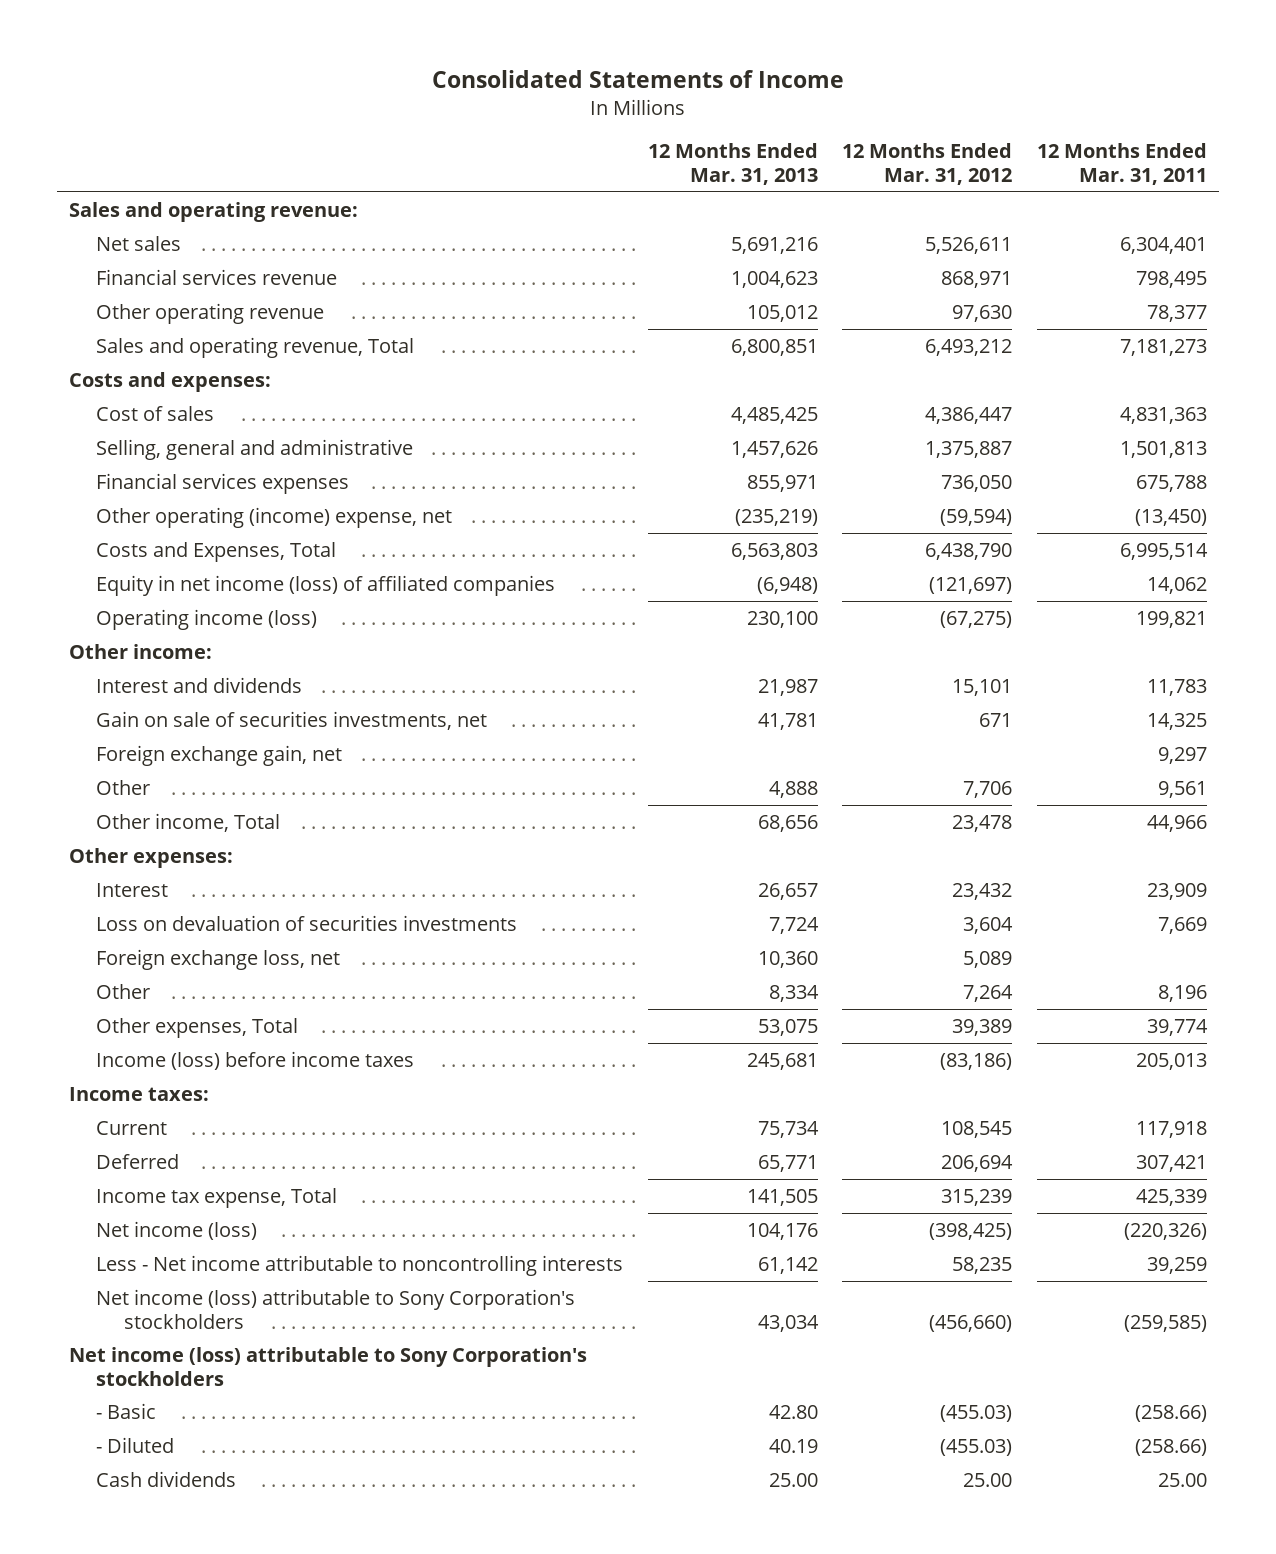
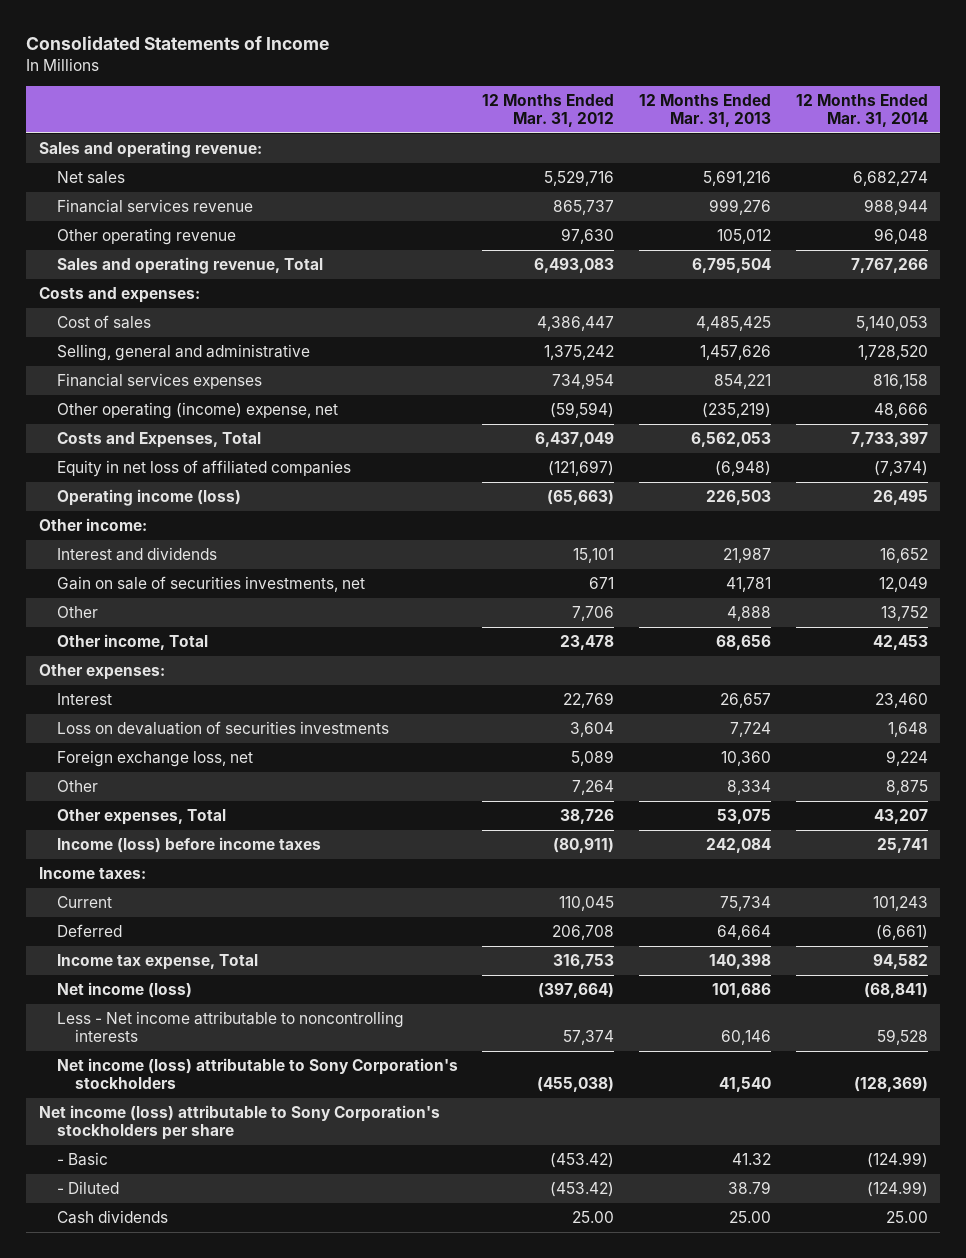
- | 12 Months Ended Mar. 31, 2013 | 12 Months Ended Mar. 31, 2012 | 12 Months Ended Mar. 31, 2011
+ | 12 Months Ended Mar. 31, 2012 | 12 Months Ended Mar. 31, 2013 | 12 Months Ended Mar. 31, 2014
- Net sales | 5,691,216 | 5,526,611 | 6,304,401
- Financial services revenue | 1,004,623 | 868,971 | 798,495
+ Net sales | 5,529,716 | 5,691,216 | 6,682,274
+ Financial services revenue | 865,737 | 999,276 | 988,944
- Sales and operating revenue, Total | 6,800,851 | 6,493,212 | 7,181,273
+ Sales and operating revenue, Total | 6,493,083 | 6,795,504 | 7,767,266
- Selling, general and administrative | 1,457,626 | 1,375,887 | 1,501,813
- Financial services expenses | 855,971 | 736,050 | 675,788
+ Selling, general and administrative | 1,375,242 | 1,457,626 | 1,728,520
+ Financial services expenses | 734,954 | 854,221 | 816,158
- Costs and Expenses, Total | 6,563,803 | 6,438,790 | 6,995,514
- Equity in net income (loss) of affiliated companies | (6,948) | (121,697) | 14,062
- Operating income (loss) | 230,100 | (67,275) | 199,821
+ Costs and Expenses, Total | 6,437,049 | 6,562,053 | 7,733,397
+ Equity in net loss of affiliated companies | (121,697) | (6,948) | (7,374)
+ Operating income (loss) | (65,663) | 226,503 | 26,495
- Foreign exchange gain, net | | | 9,297
- Interest | 26,657 | 23,432 | 23,909
+ Interest | 22,769 | 26,657 | 23,460
- Other expenses, Total | 53,075 | 39,389 | 39,774
- Income (loss) before income taxes | 245,681 | (83,186) | 205,013
+ Other expenses, Total | 38,726 | 53,075 | 43,207
+ Income (loss) before income taxes | (80,911) | 242,084 | 25,741
- Current | 75,734 | 108,545 | 117,918
- Deferred | 65,771 | 206,694 | 307,421
- Income tax expense, Total | 141,505 | 315,239 | 425,339
- Net income (loss) | 104,176 | (398,425) | (220,326)
- Less - Net income attributable to noncontrolling interests | 61,142 | 58,235 | 39,259
- Net income (loss) attributable to Sony Corporation's stockholders | 43,034 | (456,660) | (259,585)
- Net income (loss) attributable to Sony Corporation's stockholders
- - Basic | 42.80 | (455.03) | (258.66)
- - Diluted | 40.19 | (455.03) | (258.66)
+ Current | 110,045 | 75,734 | 101,243
+ Deferred | 206,708 | 64,664 | (6,661)
+ Income tax expense, Total | 316,753 | 140,398 | 94,582
+ Net income (loss) | (397,664) | 101,686 | (68,841)
+ Less - Net income attributable to noncontrolling interests | 57,374 | 60,146 | 59,528
+ Net income (loss) attributable to Sony Corporation's stockholders | (455,038) | 41,540 | (128,369)
+ Net income (loss) attributable to Sony Corporation's stockholders per share
+ - Basic | (453.42) | 41.32 | (124.99)
+ - Diluted | (453.42) | 38.79 | (124.99)

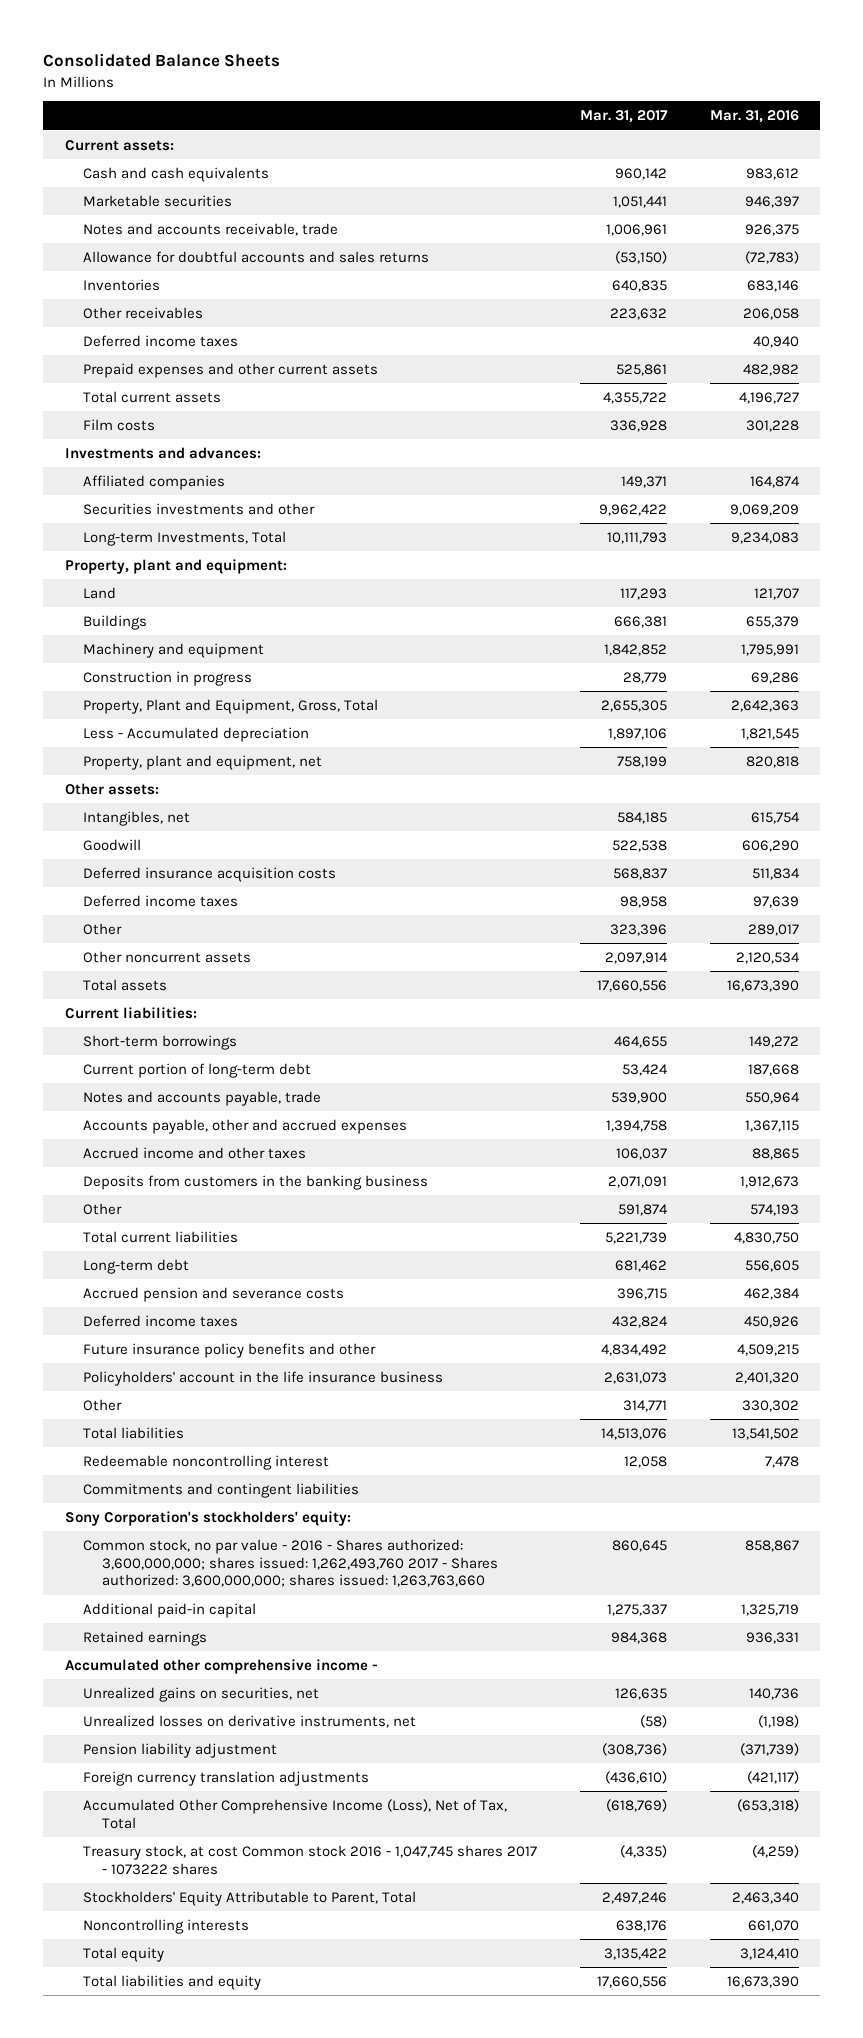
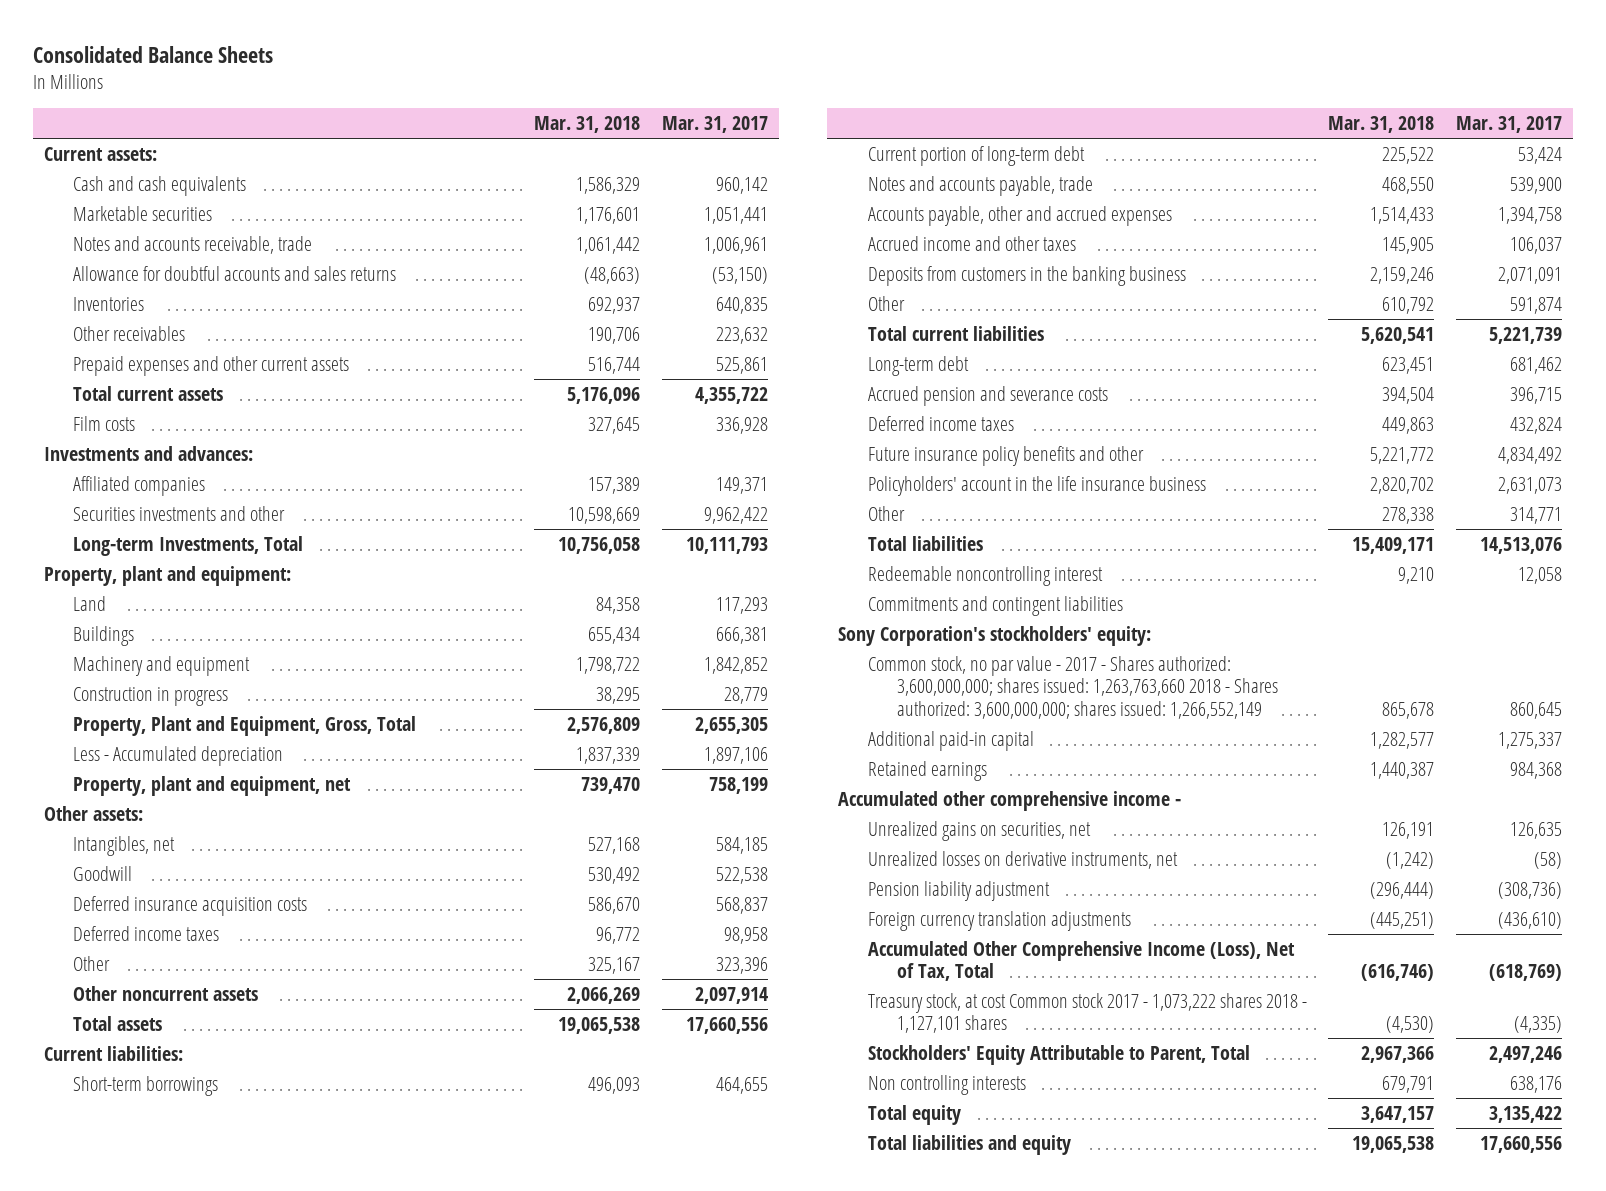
- | Mar. 31, 2017 | Mar. 31, 2016
+ | Mar. 31, 2018 | Mar. 31, 2017
- Deferred income taxes | | 40,940
- Common stock, no par value - 2016 - Shares authorized: 3,600,000,000; shares issued: 1,262,493,760 2017 - Shares authorized: 3,600,000,000; shares issued: 1,263,763,660 | 860,645 | 858,867
+ Common stock, no par value - 2017 - Shares authorized: 3,600,000,000; shares issued: 1,263,763,660 2018 - Shares authorized: 3,600,000,000; shares issued: 1,266,552,149 | 865,678 | 860,645
- Treasury stock, at cost Common stock 2016 - 1,047,745 shares 2017 - 1073222 shares | (4,335) | (4,259)
+ Treasury stock, at cost Common stock 2017 - 1,073,222 shares 2018 - 1,127,101 shares | (4,530) | (4,335)
- Noncontrolling interests | 638,176 | 661,070
+ Non controlling interests | 679,791 | 638,176

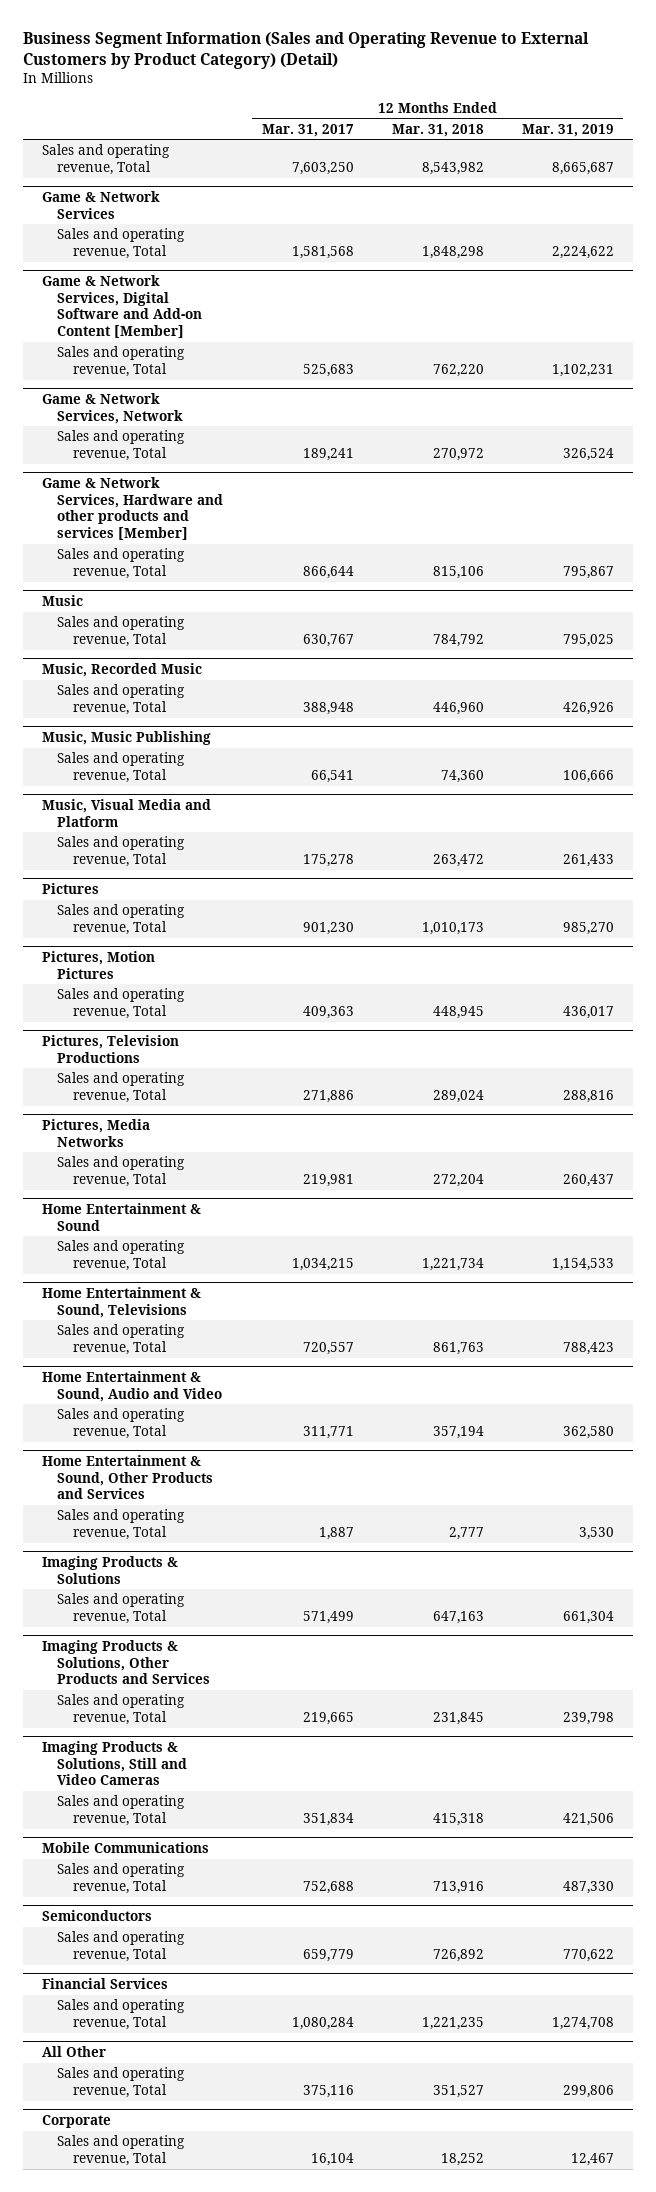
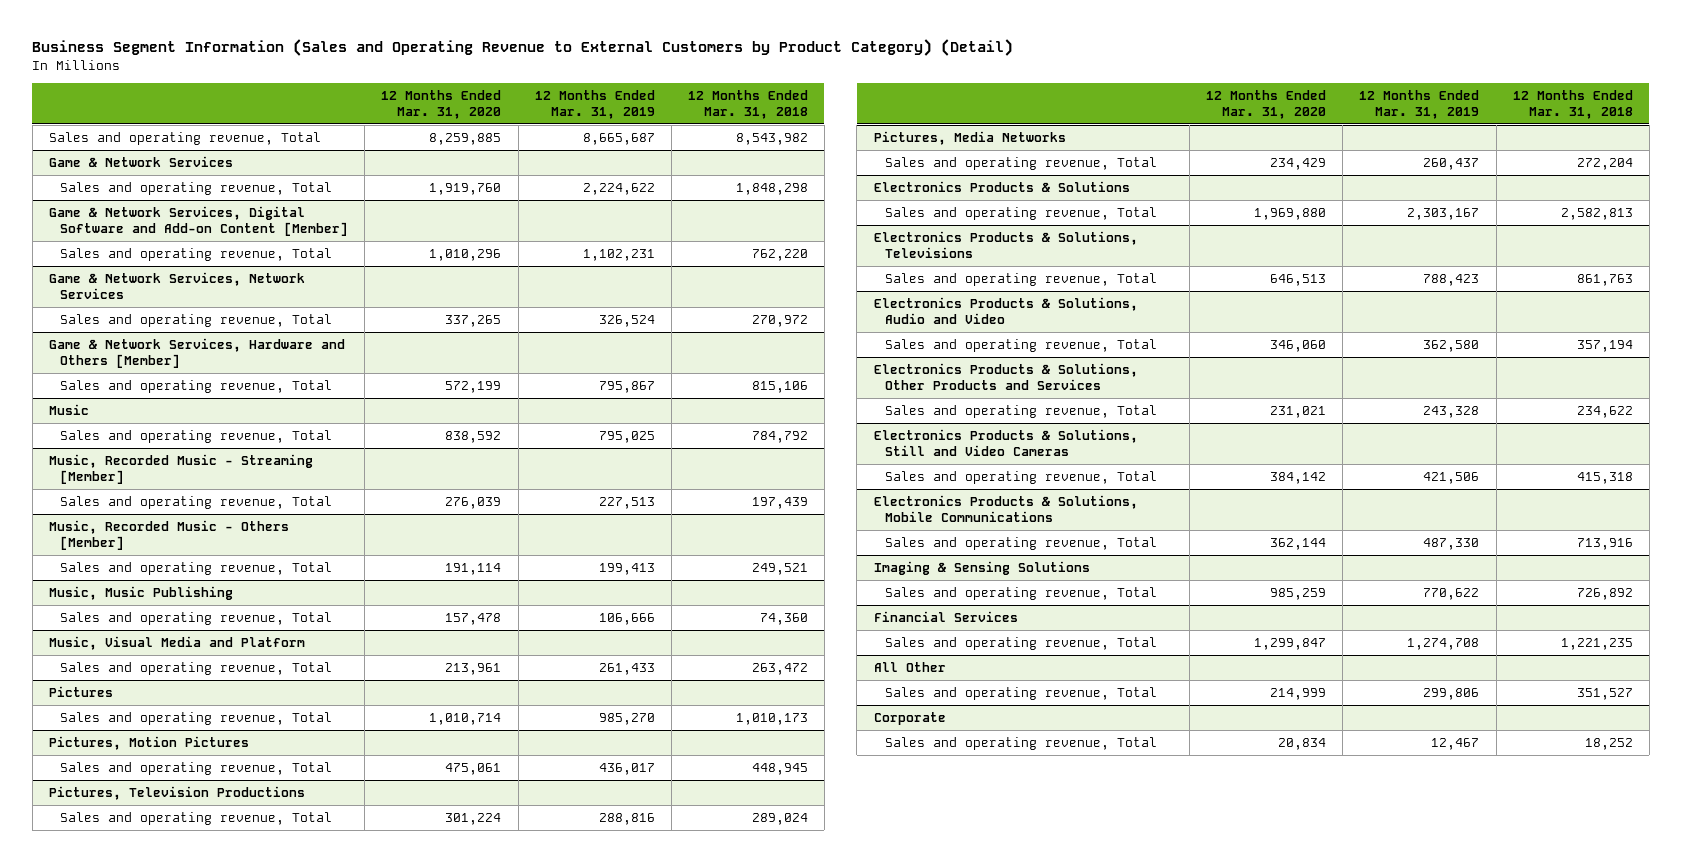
- | 12 Months Ended Mar. 31, 2017 | 12 Months Ended Mar. 31, 2018 | 12 Months Ended Mar. 31, 2019
+ | 12 Months Ended Mar. 31, 2020 | 12 Months Ended Mar. 31, 2019 | 12 Months Ended Mar. 31, 2018
- Game & Network Services, Network
+ Game & Network Services, Network Services
- Game & Network Services, Hardware and other products and services [Member]
+ Game & Network Services, Hardware and Others [Member]
- Music, Recorded Music
- Sales and operating revenue, Total | 388,948 | 446,960 | 426,926
+ Music, Recorded Music - Streaming [Member]
+ Sales and operating revenue, Total | 276,039 | 227,513 | 197,439
+ Music, Recorded Music - Others [Member]
+ Sales and operating revenue, Total | 191,114 | 199,413 | 249,521
- Home Entertainment & Sound
- Sales and operating revenue, Total | 1,034,215 | 1,221,734 | 1,154,533
- Home Entertainment & Sound, Televisions
+ Electronics Products & Solutions
+ Sales and operating revenue, Total | 1,969,880 | 2,303,167 | 2,582,813
+ Electronics Products & Solutions, Televisions
- Home Entertainment & Sound, Audio and Video
+ Electronics Products & Solutions, Audio and Video
- Home Entertainment & Sound, Other Products and Services
- Sales and operating revenue, Total | 1,887 | 2,777 | 3,530
- Imaging Products & Solutions
- Sales and operating revenue, Total | 571,499 | 647,163 | 661,304
- Imaging Products & Solutions, Other Products and Services
- Sales and operating revenue, Total | 219,665 | 231,845 | 239,798
- Imaging Products & Solutions, Still and Video Cameras
+ Electronics Products & Solutions, Other Products and Services
+ Sales and operating revenue, Total | 231,021 | 243,328 | 234,622
+ Electronics Products & Solutions, Still and Video Cameras
- Mobile Communications
+ Electronics Products & Solutions, Mobile Communications
- Semiconductors
+ Imaging & Sensing Solutions

